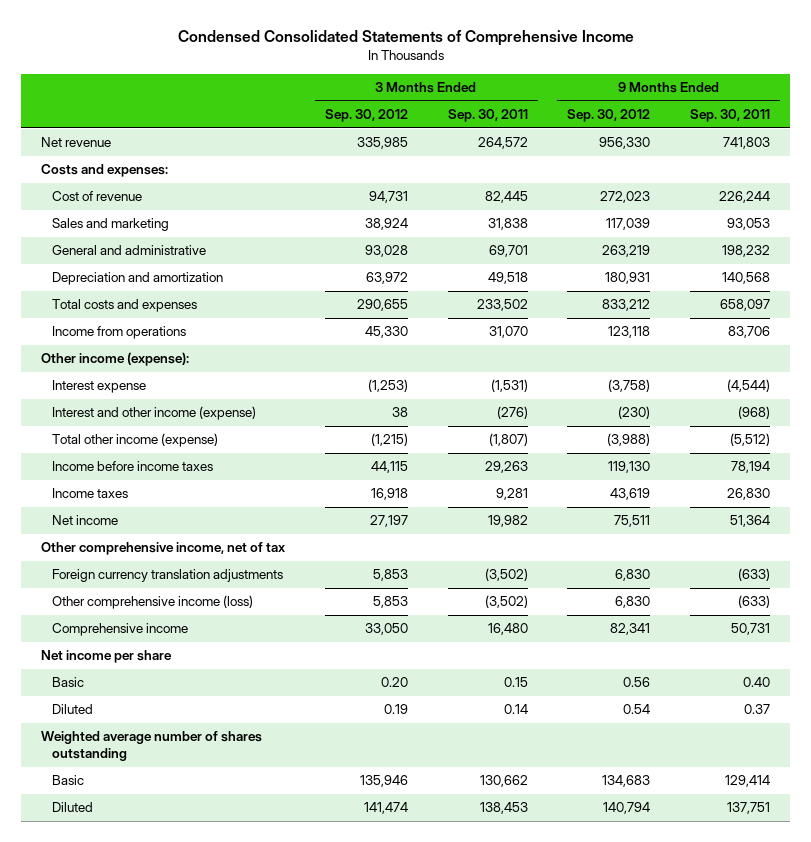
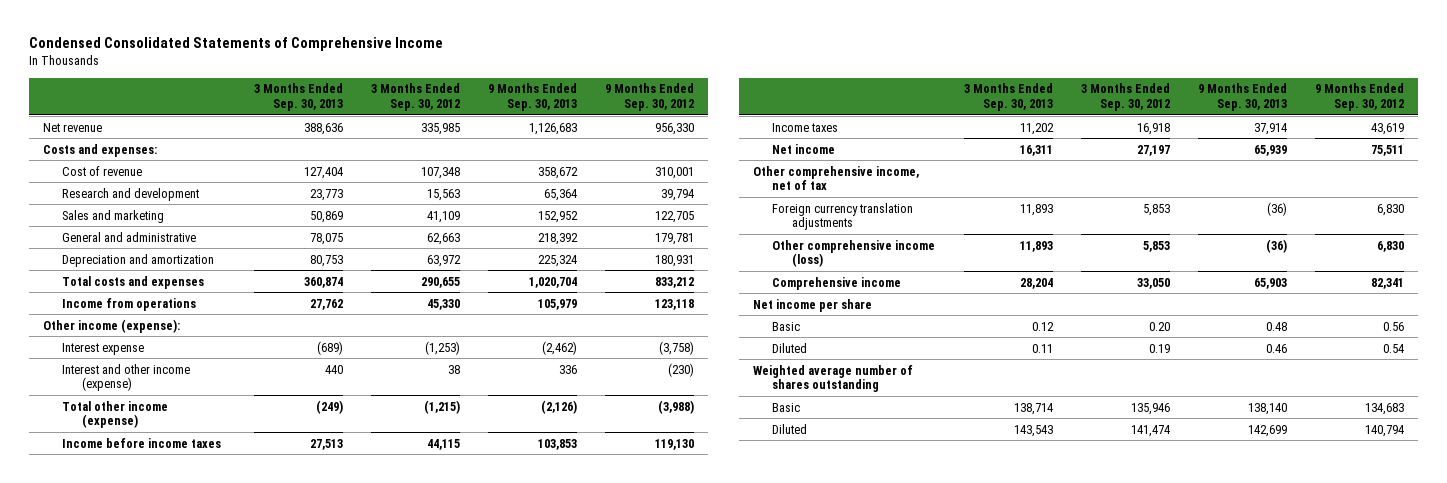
- | 3 Months Ended Sep. 30, 2012 | 3 Months Ended Sep. 30, 2011 | 9 Months Ended Sep. 30, 2012 | 9 Months Ended Sep. 30, 2011
+ | 3 Months Ended Sep. 30, 2013 | 3 Months Ended Sep. 30, 2012 | 9 Months Ended Sep. 30, 2013 | 9 Months Ended Sep. 30, 2012
- Cost of revenue | 94,731 | 82,445 | 272,023 | 226,244
- Sales and marketing | 38,924 | 31,838 | 117,039 | 93,053
- General and administrative | 93,028 | 69,701 | 263,219 | 198,232
+ Cost of revenue | 127,404 | 107,348 | 358,672 | 310,001
+ Research and development | 23,773 | 15,563 | 65,364 | 39,794
+ Sales and marketing | 50,869 | 41,109 | 152,952 | 122,705
+ General and administrative | 78,075 | 62,663 | 218,392 | 179,781

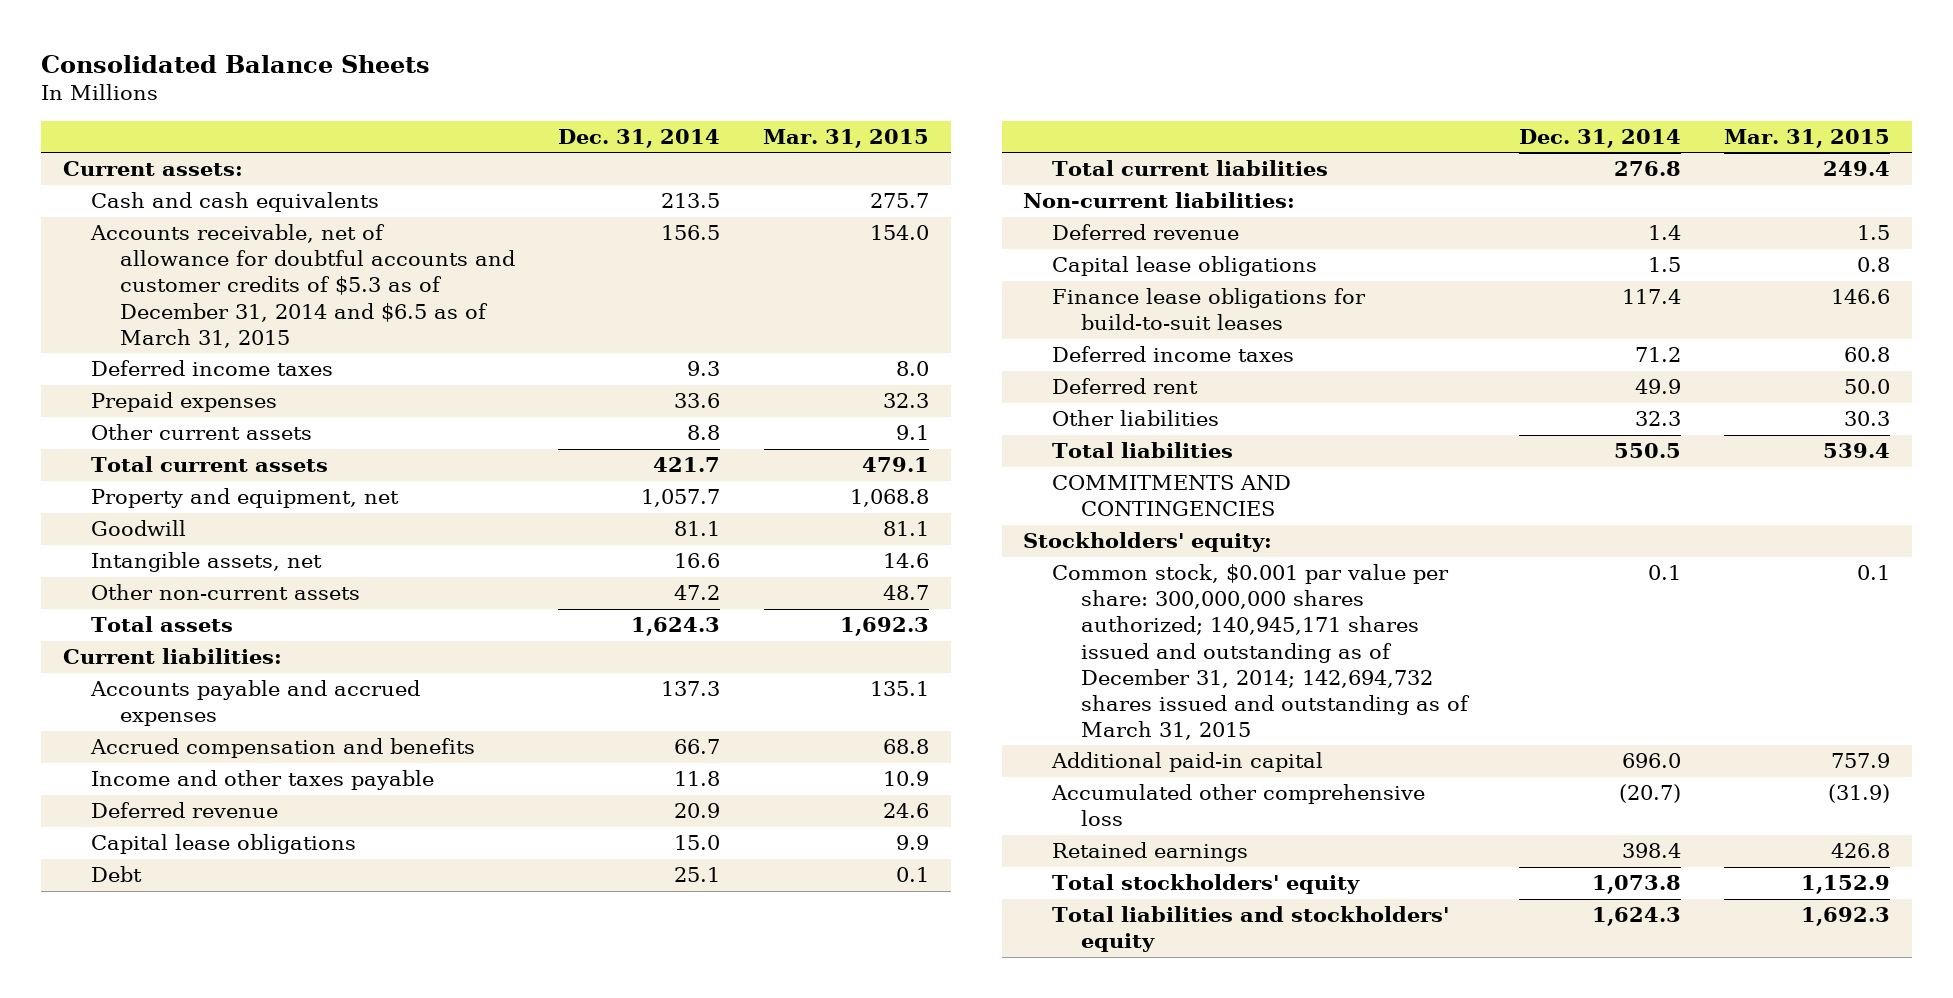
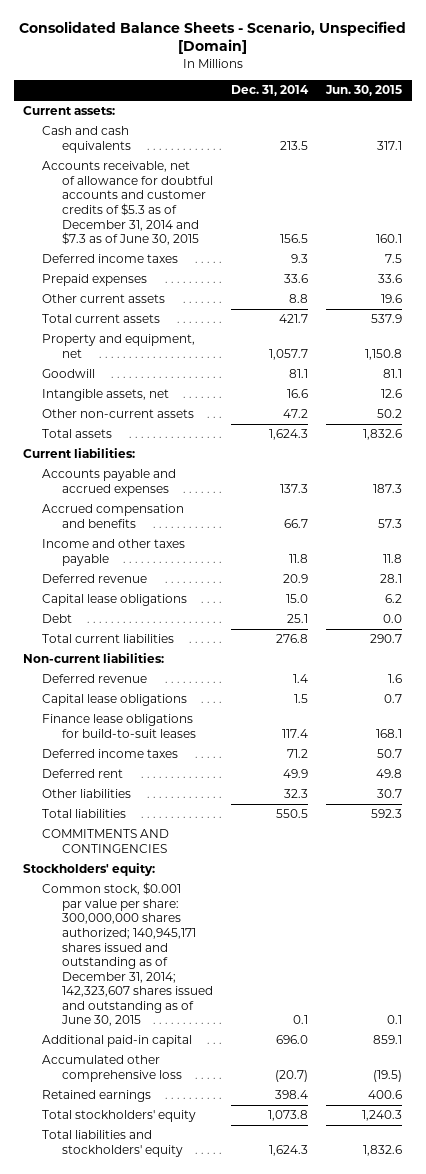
- Consolidated Balance Sheets
+ Consolidated Balance Sheets - Scenario, Unspecified [Domain]
- | Dec. 31, 2014 | Mar. 31, 2015
+ | Dec. 31, 2014 | Jun. 30, 2015
- Accounts receivable, net of allowance for doubtful accounts and customer credits of $5.3 as of December 31, 2014 and $6.5 as of March 31, 2015 | 156.5 | 154.0
+ Accounts receivable, net of allowance for doubtful accounts and customer credits of $5.3 as of December 31, 2014 and $7.3 as of June 30, 2015 | 156.5 | 160.1
- Common stock, $0.001 par value per share: 300,000,000 shares authorized; 140,945,171 shares issued and outstanding as of December 31, 2014; 142,694,732 shares issued and outstanding as of March 31, 2015 | 0.1 | 0.1
+ Common stock, $0.001 par value per share: 300,000,000 shares authorized; 140,945,171 shares issued and outstanding as of December 31, 2014; 142,323,607 shares issued and outstanding as of June 30, 2015 | 0.1 | 0.1

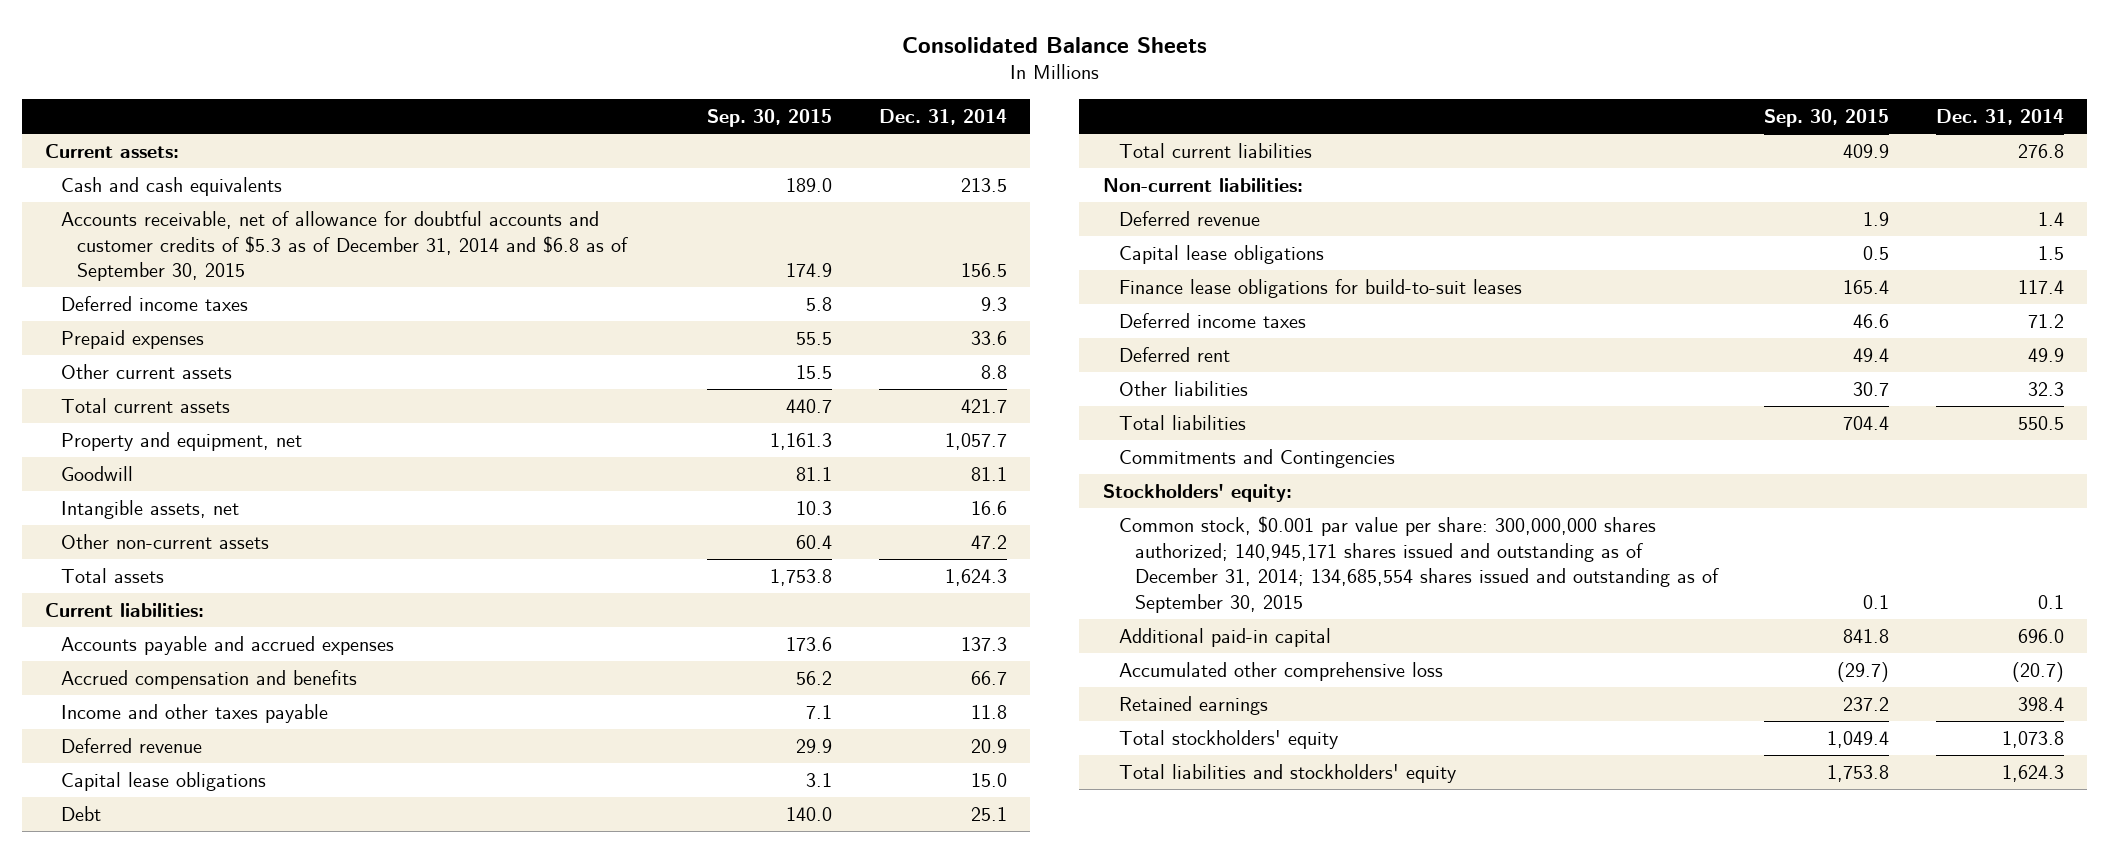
- Consolidated Balance Sheets - Scenario, Unspecified [Domain]
+ Consolidated Balance Sheets
- | Dec. 31, 2014 | Jun. 30, 2015
+ | Sep. 30, 2015 | Dec. 31, 2014
- Accounts receivable, net of allowance for doubtful accounts and customer credits of $5.3 as of December 31, 2014 and $7.3 as of June 30, 2015 | 156.5 | 160.1
+ Accounts receivable, net of allowance for doubtful accounts and customer credits of $5.3 as of December 31, 2014 and $6.8 as of September 30, 2015 | 174.9 | 156.5
- COMMITMENTS AND CONTINGENCIES
+ Commitments and Contingencies
- Common stock, $0.001 par value per share: 300,000,000 shares authorized; 140,945,171 shares issued and outstanding as of December 31, 2014; 142,323,607 shares issued and outstanding as of June 30, 2015 | 0.1 | 0.1
+ Common stock, $0.001 par value per share: 300,000,000 shares authorized; 140,945,171 shares issued and outstanding as of December 31, 2014; 134,685,554 shares issued and outstanding as of September 30, 2015 | 0.1 | 0.1

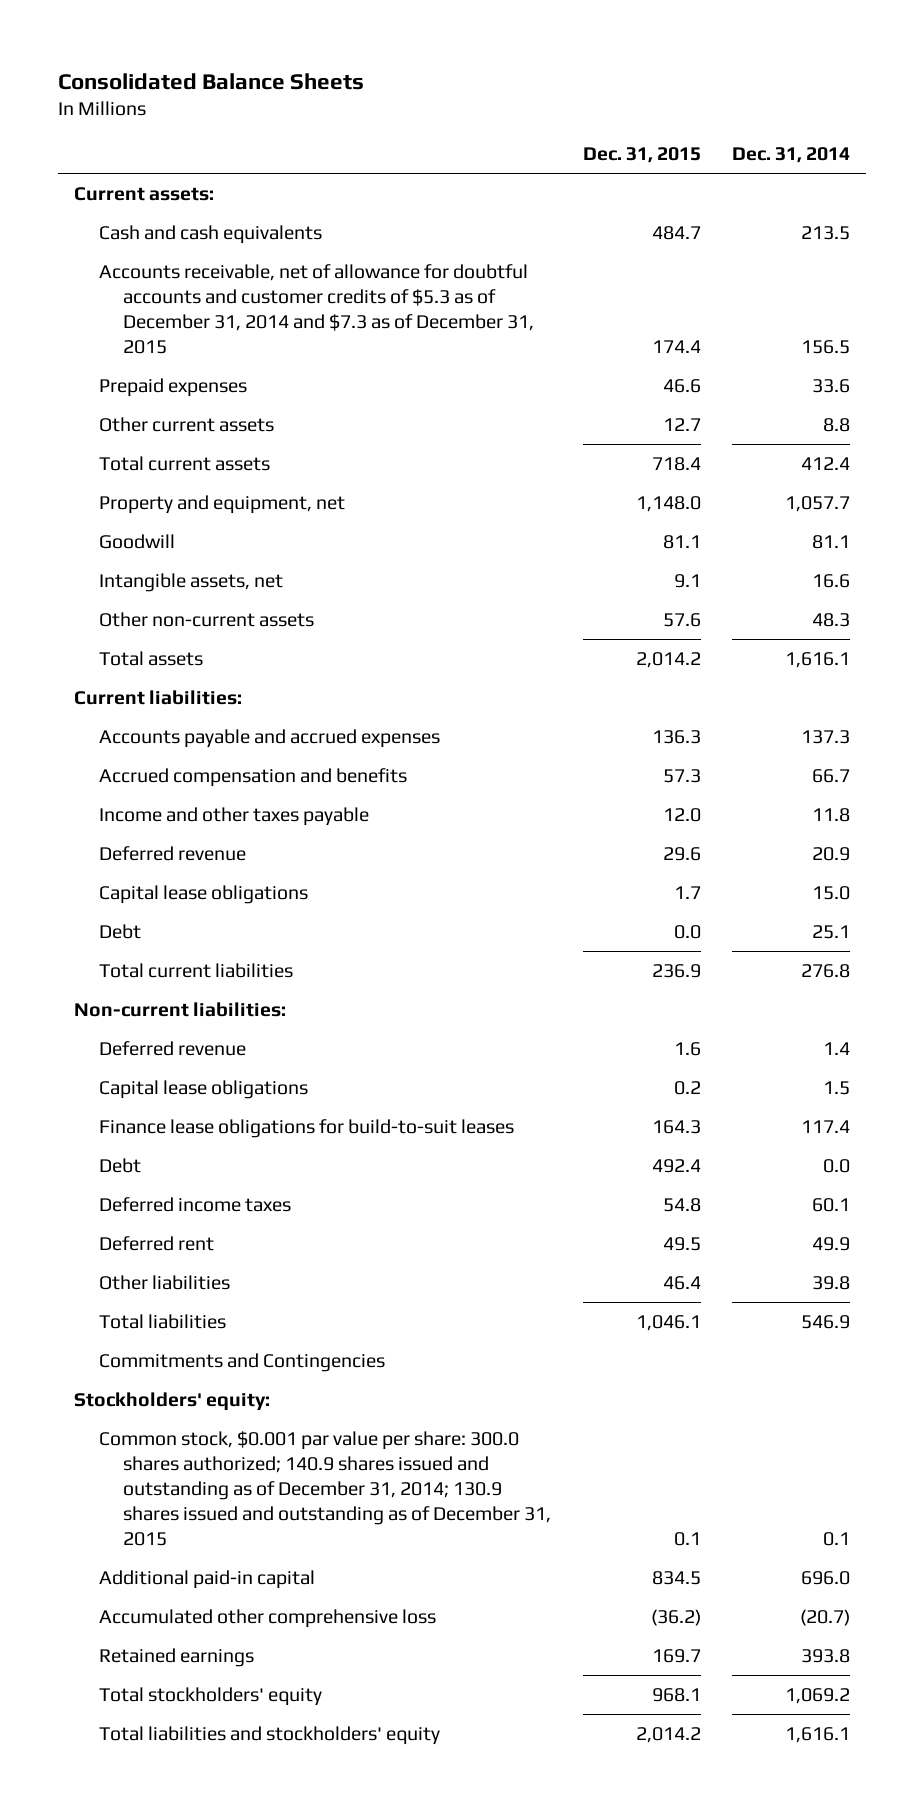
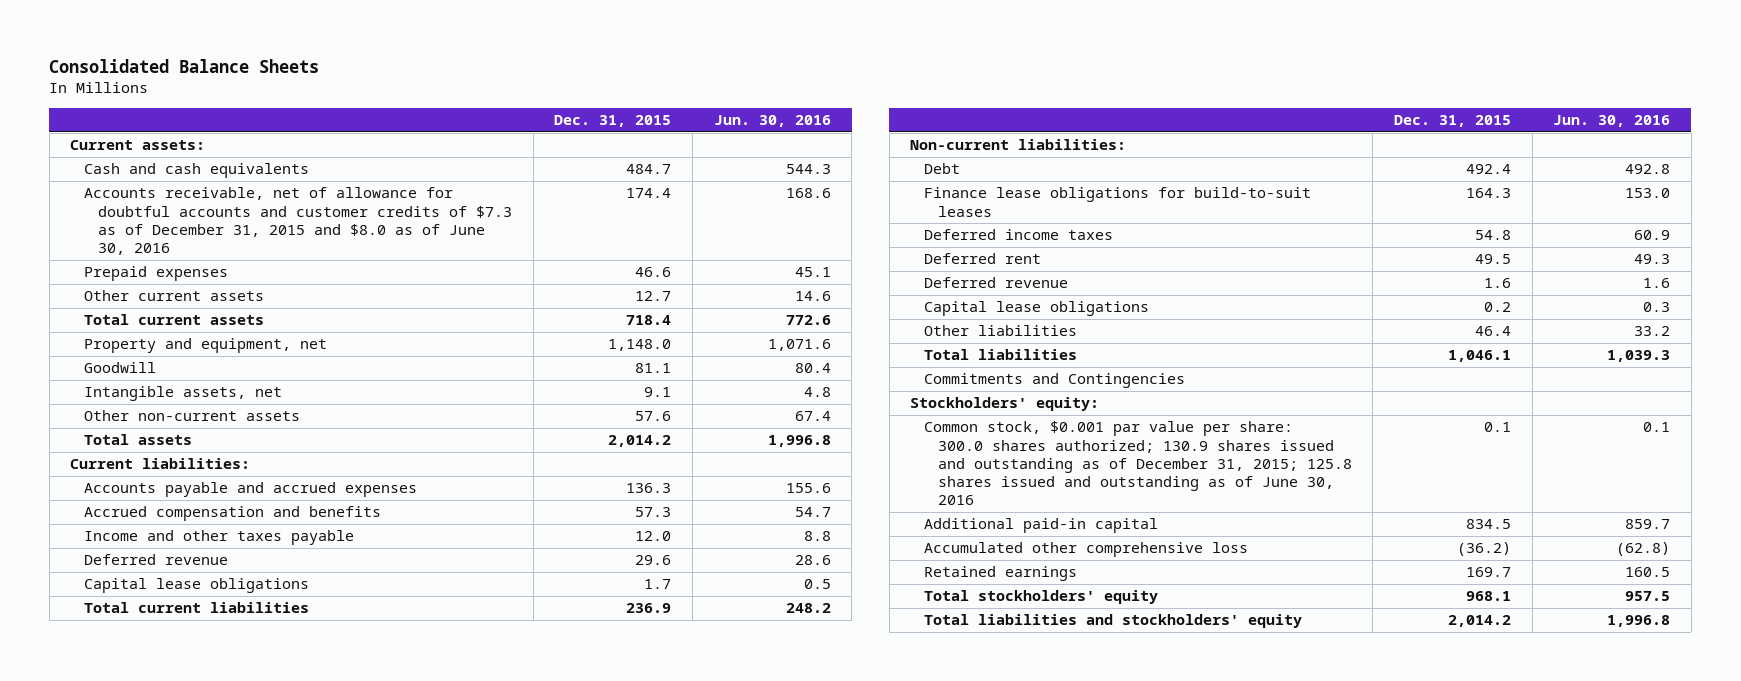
- | Dec. 31, 2015 | Dec. 31, 2014
+ | Dec. 31, 2015 | Jun. 30, 2016
- Accounts receivable, net of allowance for doubtful accounts and customer credits of $5.3 as of December 31, 2014 and $7.3 as of December 31, 2015 | 174.4 | 156.5
+ Accounts receivable, net of allowance for doubtful accounts and customer credits of $7.3 as of December 31, 2015 and $8.0 as of June 30, 2016 | 174.4 | 168.6
- Debt | 0.0 | 25.1
moved down: Finance lease obligations for build-to-suit leases | 164.3 | 153.0
moved down: Deferred revenue | 1.6 | 1.6
moved down: Capital lease obligations | 0.2 | 0.3
- Common stock, $0.001 par value per share: 300.0 shares authorized; 140.9 shares issued and outstanding as of December 31, 2014; 130.9 shares issued and outstanding as of December 31, 2015 | 0.1 | 0.1
+ Common stock, $0.001 par value per share: 300.0 shares authorized; 130.9 shares issued and outstanding as of December 31, 2015; 125.8 shares issued and outstanding as of June 30, 2016 | 0.1 | 0.1

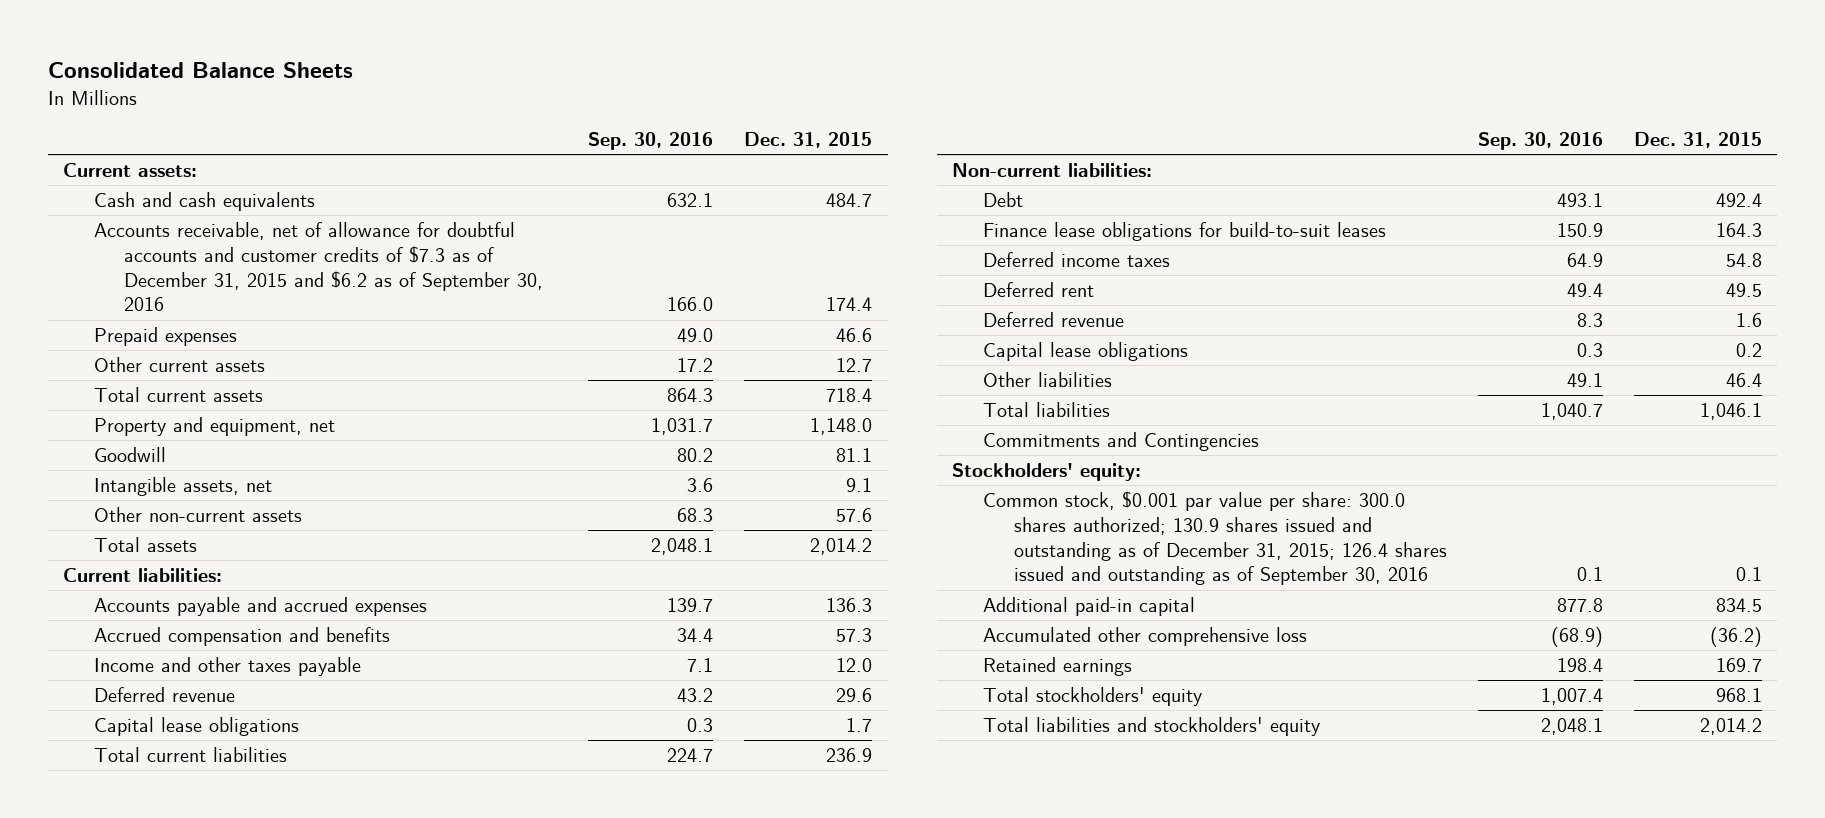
- | Dec. 31, 2015 | Jun. 30, 2016
+ | Sep. 30, 2016 | Dec. 31, 2015
- Accounts receivable, net of allowance for doubtful accounts and customer credits of $7.3 as of December 31, 2015 and $8.0 as of June 30, 2016 | 174.4 | 168.6
+ Accounts receivable, net of allowance for doubtful accounts and customer credits of $7.3 as of December 31, 2015 and $6.2 as of September 30, 2016 | 166.0 | 174.4
- Common stock, $0.001 par value per share: 300.0 shares authorized; 130.9 shares issued and outstanding as of December 31, 2015; 125.8 shares issued and outstanding as of June 30, 2016 | 0.1 | 0.1
+ Common stock, $0.001 par value per share: 300.0 shares authorized; 130.9 shares issued and outstanding as of December 31, 2015; 126.4 shares issued and outstanding as of September 30, 2016 | 0.1 | 0.1

